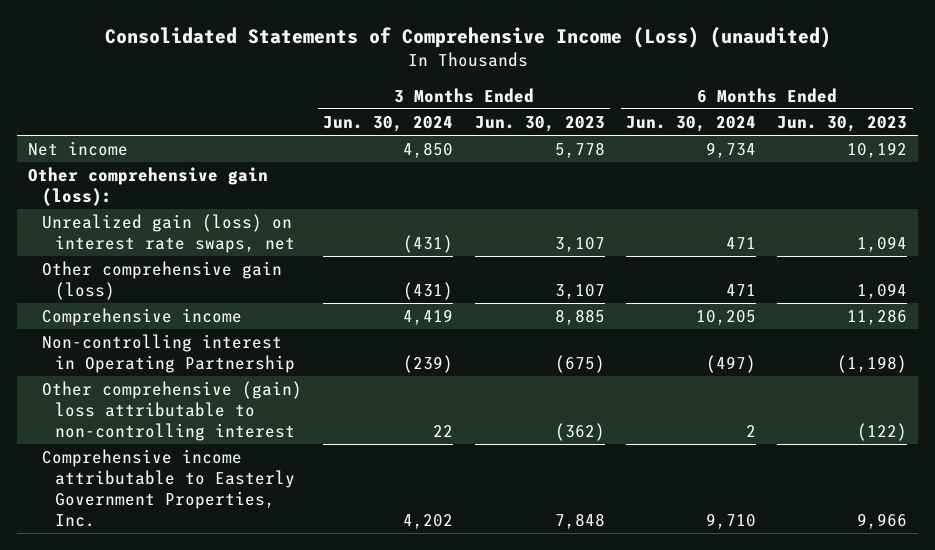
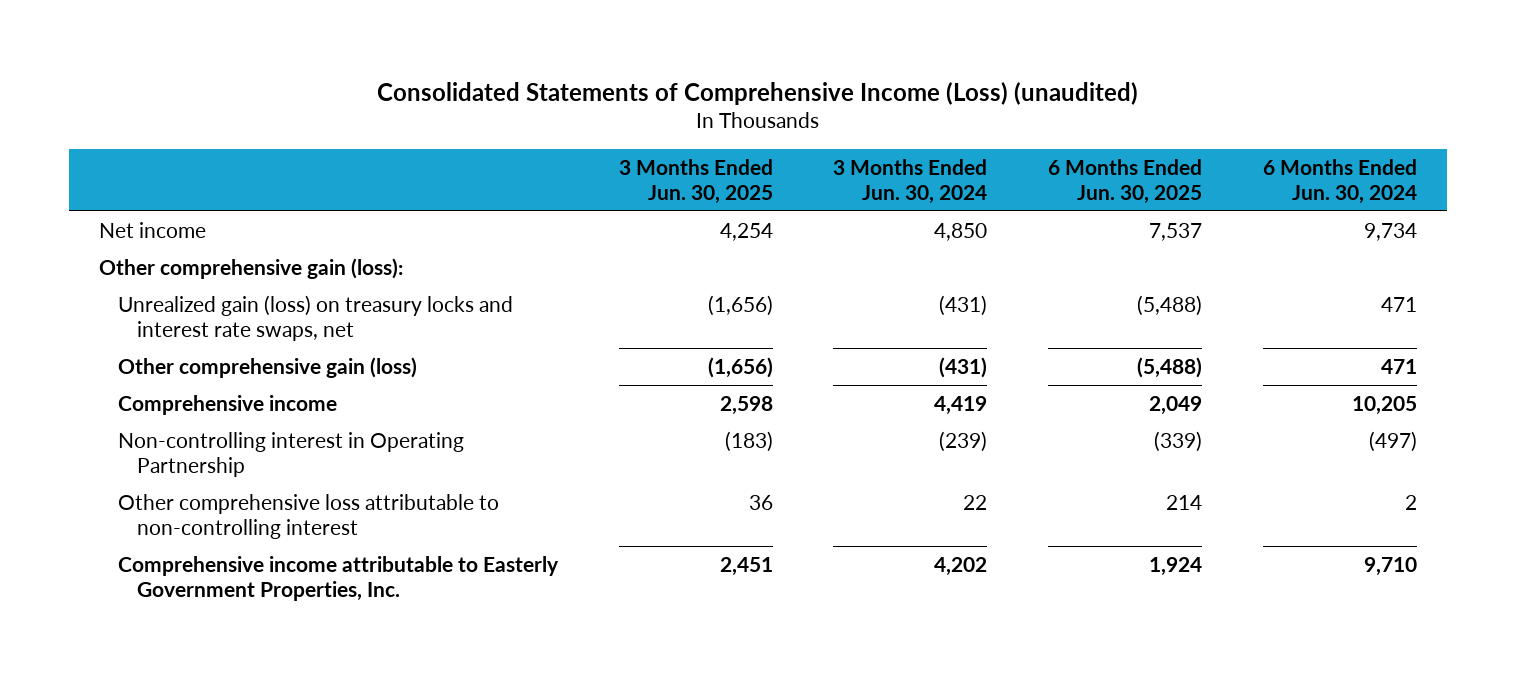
- | 3 Months Ended Jun. 30, 2024 | 3 Months Ended Jun. 30, 2023 | 6 Months Ended Jun. 30, 2024 | 6 Months Ended Jun. 30, 2023
+ | 3 Months Ended Jun. 30, 2025 | 3 Months Ended Jun. 30, 2024 | 6 Months Ended Jun. 30, 2025 | 6 Months Ended Jun. 30, 2024
- Unrealized gain (loss) on interest rate swaps, net | (431) | 3,107 | 471 | 1,094
+ Unrealized gain (loss) on treasury locks and interest rate swaps, net | (1,656) | (431) | (5,488) | 471
- Other comprehensive (gain) loss attributable to non-controlling interest | 22 | (362) | 2 | (122)
+ Other comprehensive loss attributable to non-controlling interest | 36 | 22 | 214 | 2

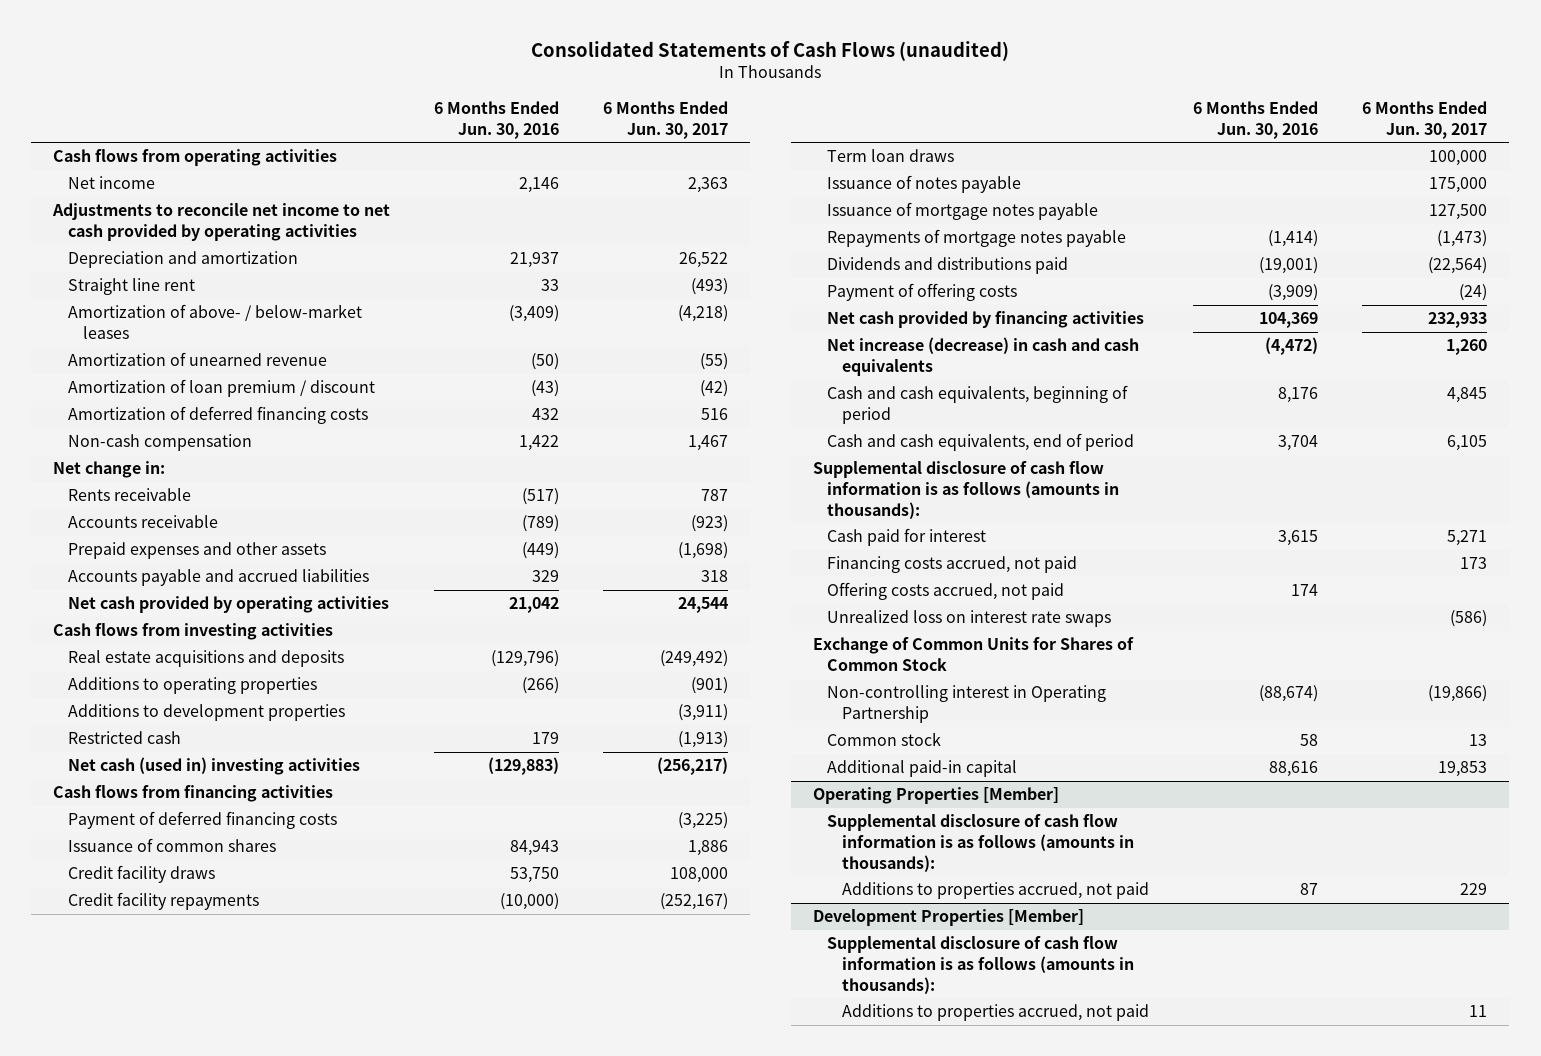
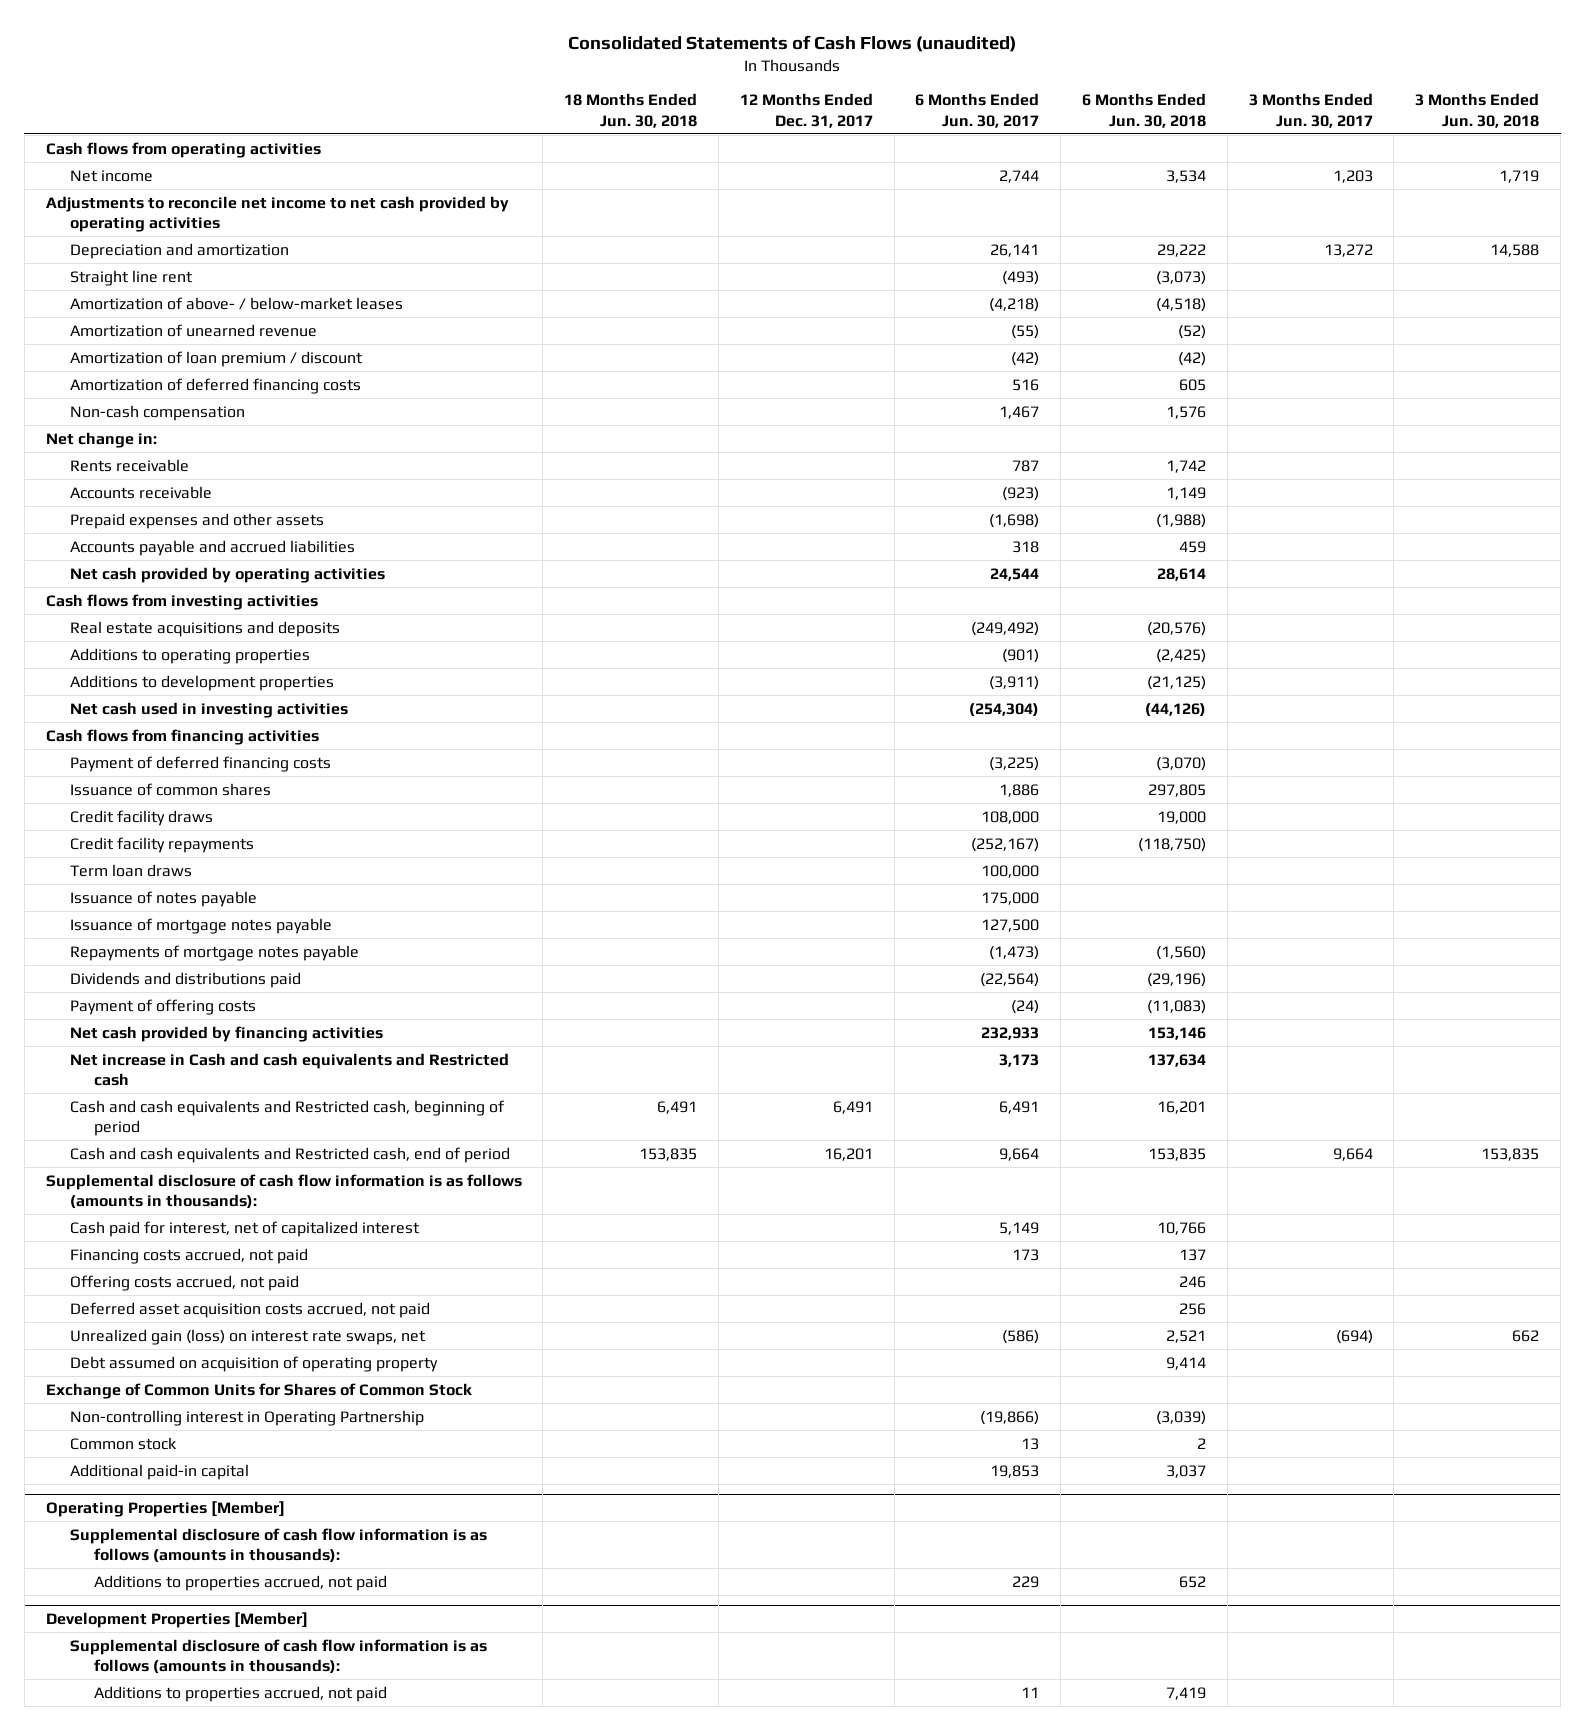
- | 6 Months Ended Jun. 30, 2016 | 6 Months Ended Jun. 30, 2017
+ | 18 Months Ended Jun. 30, 2018 | 12 Months Ended Dec. 31, 2017 | 6 Months Ended Jun. 30, 2017 | 6 Months Ended Jun. 30, 2018 | 3 Months Ended Jun. 30, 2017 | 3 Months Ended Jun. 30, 2018
- Net income | 2,146 | 2,363
+ Net income | | | 2,744 | 3,534 | 1,203 | 1,719
- Depreciation and amortization | 21,937 | 26,522
+ Depreciation and amortization | | | 26,141 | 29,222 | 13,272 | 14,588
- Restricted cash | 179 | (1,913)
- Net cash (used in) investing activities | (129,883) | (256,217)
+ Net cash used in investing activities | | | (254,304) | (44,126) | |
- Net increase (decrease) in cash and cash equivalents | (4,472) | 1,260
- Cash and cash equivalents, beginning of period | 8,176 | 4,845
- Cash and cash equivalents, end of period | 3,704 | 6,105
+ Net increase in Cash and cash equivalents and Restricted cash | | | 3,173 | 137,634 | |
+ Cash and cash equivalents and Restricted cash, beginning of period | 6,491 | 6,491 | 6,491 | 16,201 | |
+ Cash and cash equivalents and Restricted cash, end of period | 153,835 | 16,201 | 9,664 | 153,835 | 9,664 | 153,835
- Cash paid for interest | 3,615 | 5,271
+ Cash paid for interest, net of capitalized interest | | | 5,149 | 10,766 | |
- Unrealized loss on interest rate swaps | | (586)
+ Deferred asset acquisition costs accrued, not paid | | | | 256 | |
+ Unrealized gain (loss) on interest rate swaps, net | | | (586) | 2,521 | (694) | 662
+ Debt assumed on acquisition of operating property | | | | 9,414 | |

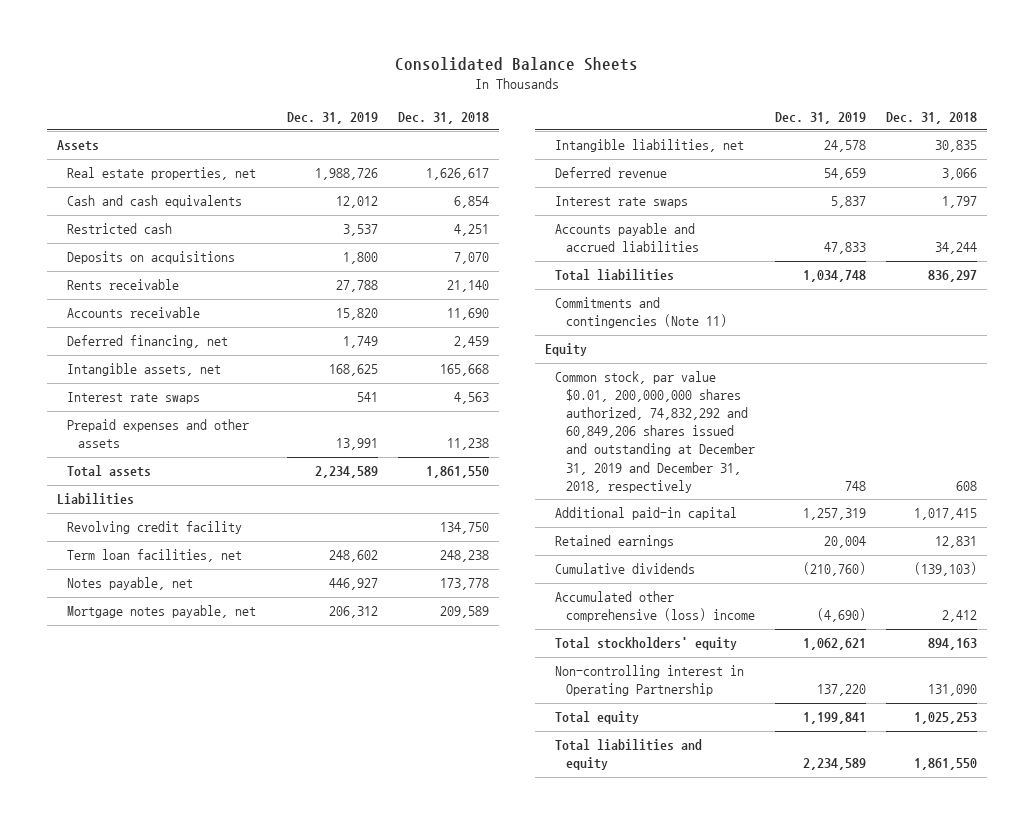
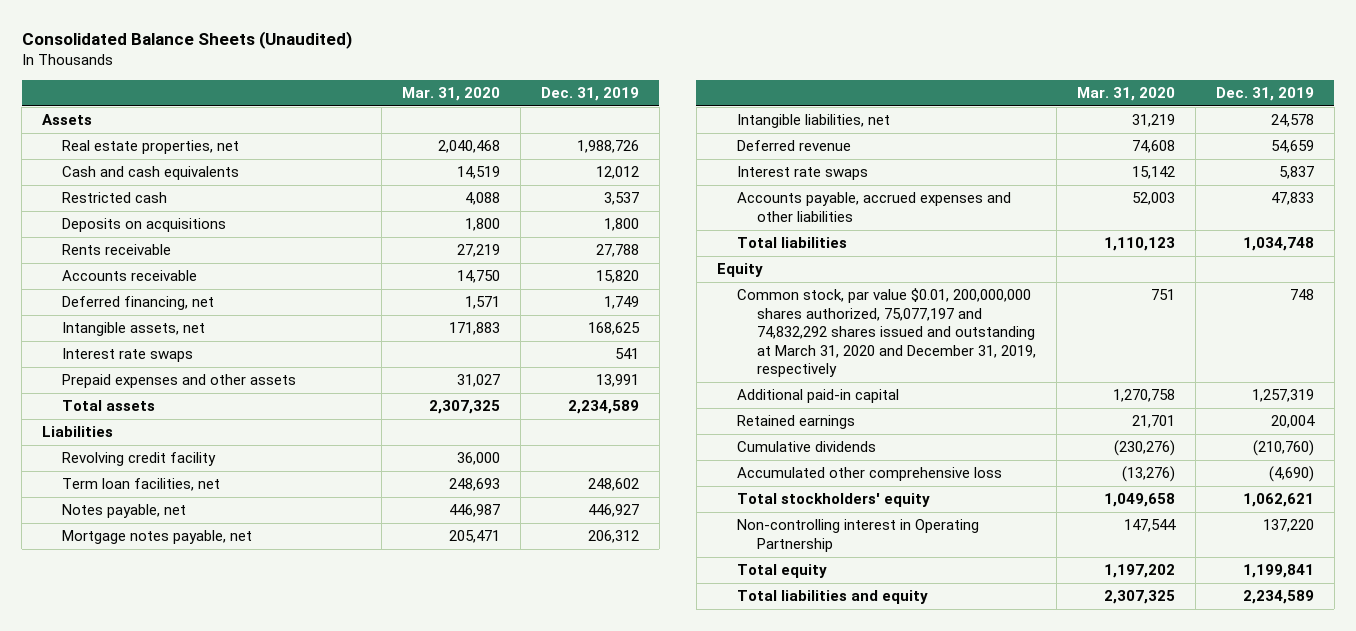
- Consolidated Balance Sheets
+ Consolidated Balance Sheets (Unaudited)
- | Dec. 31, 2019 | Dec. 31, 2018
+ | Mar. 31, 2020 | Dec. 31, 2019
- Accounts payable and accrued liabilities | 47,833 | 34,244
+ Accounts payable, accrued expenses and other liabilities | 52,003 | 47,833
- Commitments and contingencies (Note 11)
- Common stock, par value $0.01, 200,000,000 shares authorized, 74,832,292 and 60,849,206 shares issued and outstanding at December 31, 2019 and December 31, 2018, respectively | 748 | 608
+ Common stock, par value $0.01, 200,000,000 shares authorized, 75,077,197 and 74,832,292 shares issued and outstanding at March 31, 2020 and December 31, 2019, respectively | 751 | 748
- Accumulated other comprehensive (loss) income | (4,690) | 2,412
+ Accumulated other comprehensive loss | (13,276) | (4,690)

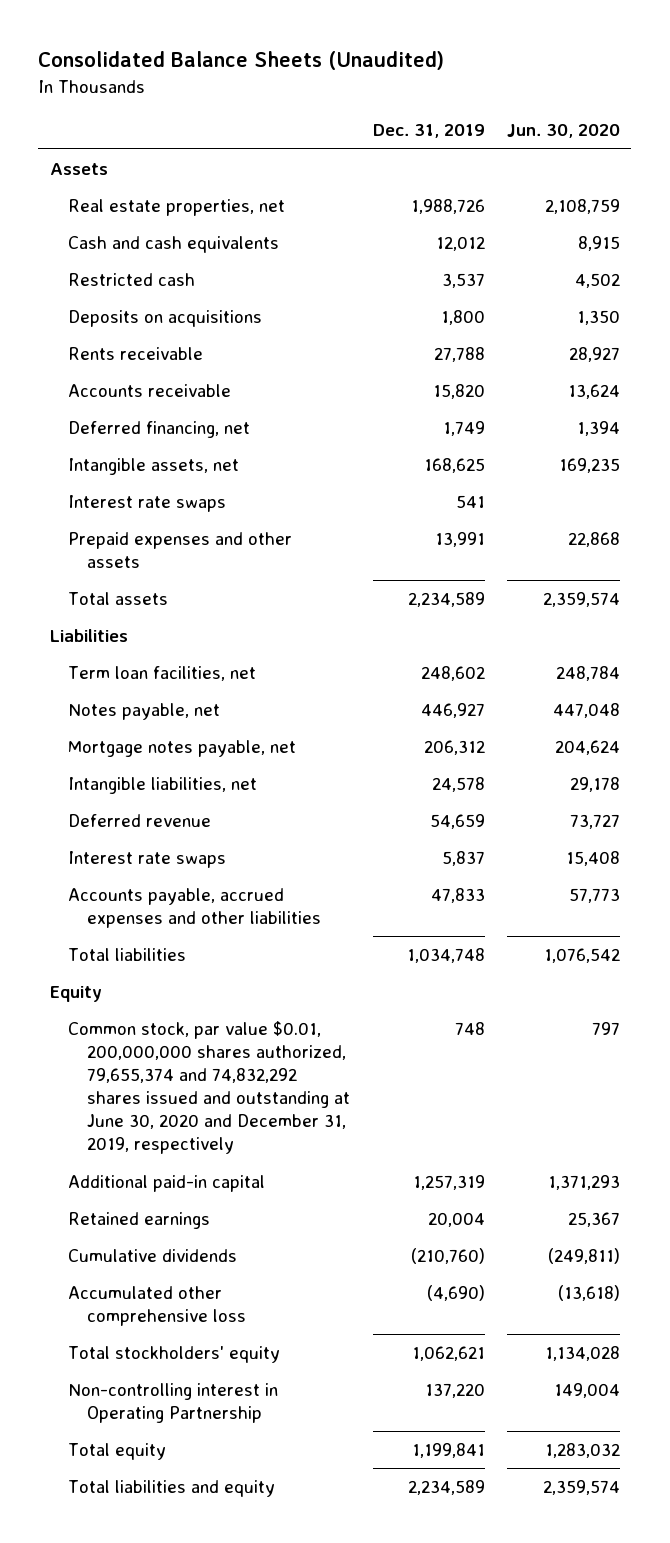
- | Mar. 31, 2020 | Dec. 31, 2019
+ | Dec. 31, 2019 | Jun. 30, 2020
- Revolving credit facility | 36,000 |
- Common stock, par value $0.01, 200,000,000 shares authorized, 75,077,197 and 74,832,292 shares issued and outstanding at March 31, 2020 and December 31, 2019, respectively | 751 | 748
+ Common stock, par value $0.01, 200,000,000 shares authorized, 79,655,374 and 74,832,292 shares issued and outstanding at June 30, 2020 and December 31, 2019, respectively | 748 | 797

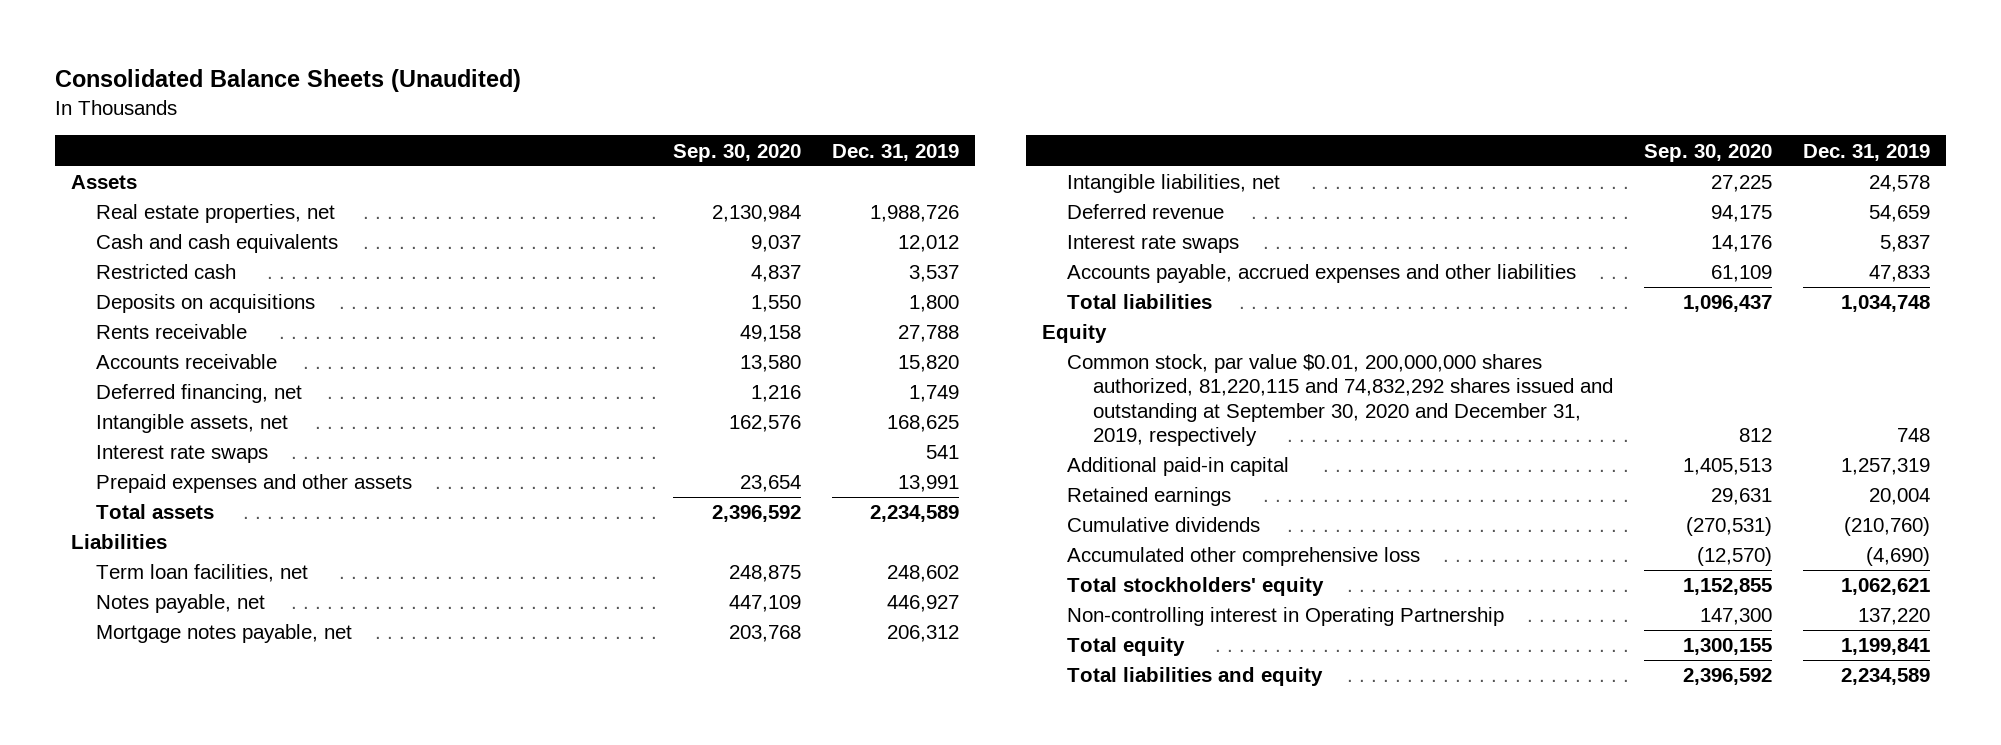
- | Dec. 31, 2019 | Jun. 30, 2020
+ | Sep. 30, 2020 | Dec. 31, 2019
- Common stock, par value $0.01, 200,000,000 shares authorized, 79,655,374 and 74,832,292 shares issued and outstanding at June 30, 2020 and December 31, 2019, respectively | 748 | 797
+ Common stock, par value $0.01, 200,000,000 shares authorized, 81,220,115 and 74,832,292 shares issued and outstanding at September 30, 2020 and December 31, 2019, respectively | 812 | 748

